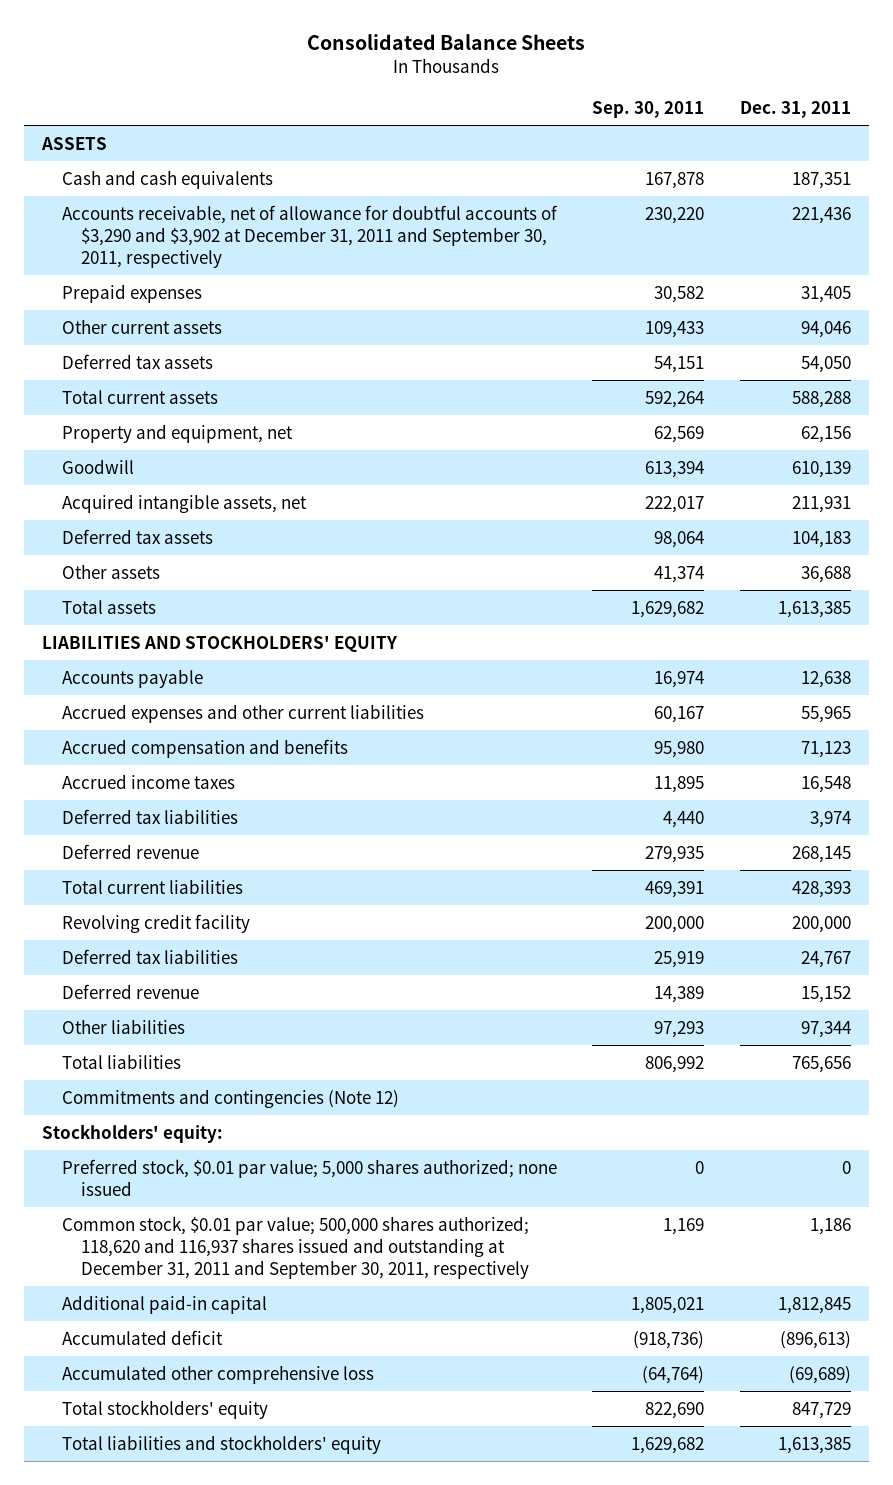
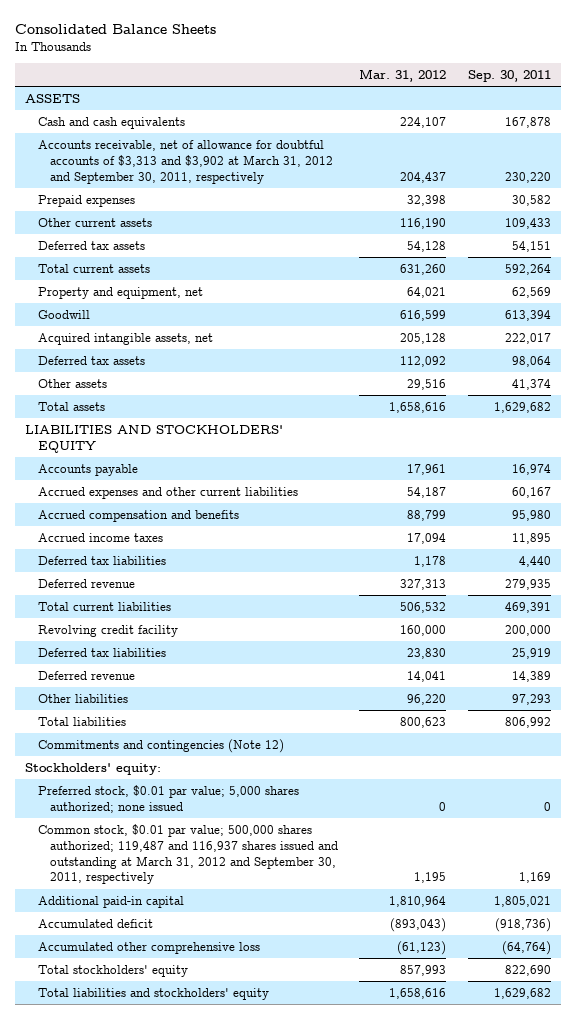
- | Sep. 30, 2011 | Dec. 31, 2011
+ | Mar. 31, 2012 | Sep. 30, 2011
- Accounts receivable, net of allowance for doubtful accounts of $3,290 and $3,902 at December 31, 2011 and September 30, 2011, respectively | 230,220 | 221,436
+ Accounts receivable, net of allowance for doubtful accounts of $3,313 and $3,902 at March 31, 2012 and September 30, 2011, respectively | 204,437 | 230,220
- Common stock, $0.01 par value; 500,000 shares authorized; 118,620 and 116,937 shares issued and outstanding at December 31, 2011 and September 30, 2011, respectively | 1,169 | 1,186
+ Common stock, $0.01 par value; 500,000 shares authorized; 119,487 and 116,937 shares issued and outstanding at March 31, 2012 and September 30, 2011, respectively | 1,195 | 1,169

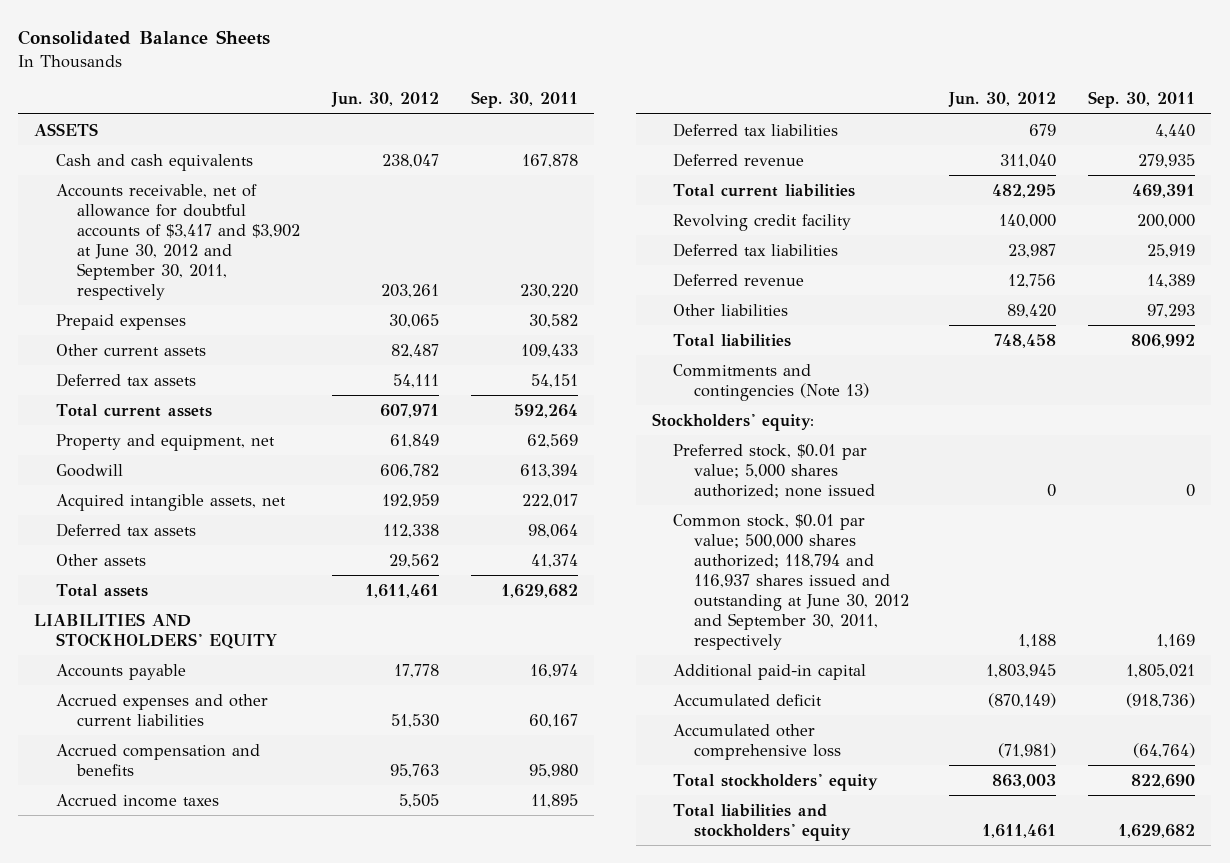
- | Mar. 31, 2012 | Sep. 30, 2011
+ | Jun. 30, 2012 | Sep. 30, 2011
- Accounts receivable, net of allowance for doubtful accounts of $3,313 and $3,902 at March 31, 2012 and September 30, 2011, respectively | 204,437 | 230,220
+ Accounts receivable, net of allowance for doubtful accounts of $3,417 and $3,902 at June 30, 2012 and September 30, 2011, respectively | 203,261 | 230,220
- Commitments and contingencies (Note 12)
+ Commitments and contingencies (Note 13)
- Common stock, $0.01 par value; 500,000 shares authorized; 119,487 and 116,937 shares issued and outstanding at March 31, 2012 and September 30, 2011, respectively | 1,195 | 1,169
+ Common stock, $0.01 par value; 500,000 shares authorized; 118,794 and 116,937 shares issued and outstanding at June 30, 2012 and September 30, 2011, respectively | 1,188 | 1,169

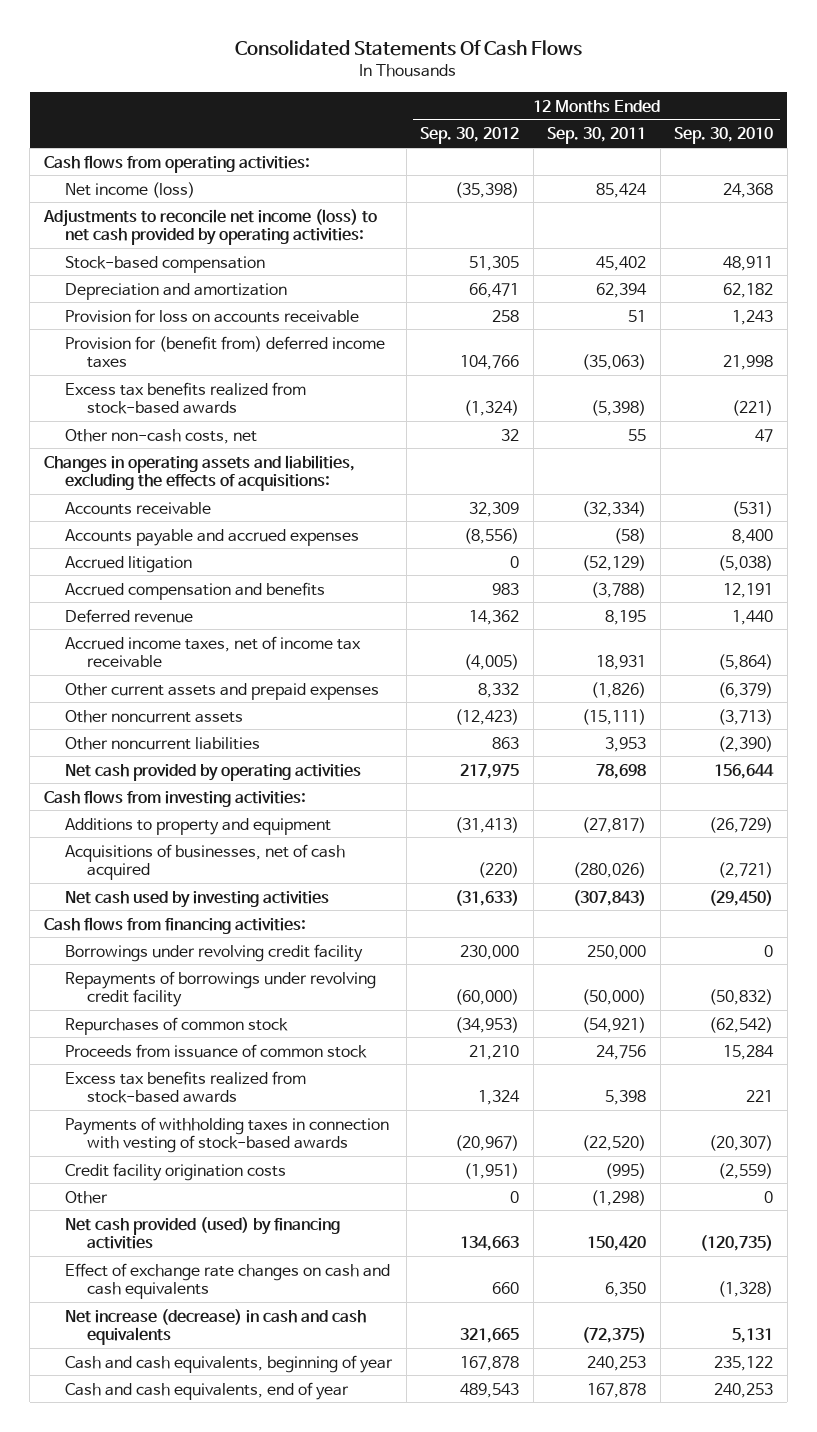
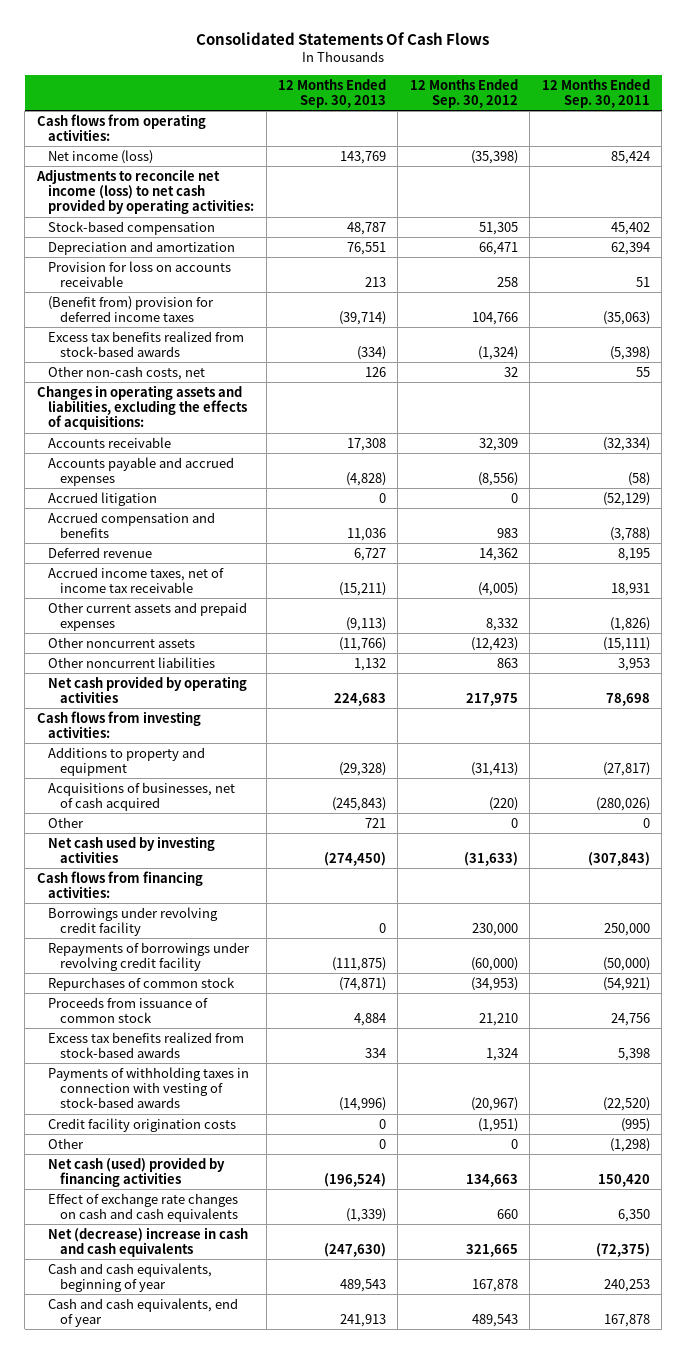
- | 12 Months Ended Sep. 30, 2012 | 12 Months Ended Sep. 30, 2011 | 12 Months Ended Sep. 30, 2010
+ | 12 Months Ended Sep. 30, 2013 | 12 Months Ended Sep. 30, 2012 | 12 Months Ended Sep. 30, 2011
- Provision for (benefit from) deferred income taxes | 104,766 | (35,063) | 21,998
+ (Benefit from) provision for deferred income taxes | (39,714) | 104,766 | (35,063)
+ Other | 721 | 0 | 0
- Net cash provided (used) by financing activities | 134,663 | 150,420 | (120,735)
+ Net cash (used) provided by financing activities | (196,524) | 134,663 | 150,420
- Net increase (decrease) in cash and cash equivalents | 321,665 | (72,375) | 5,131
+ Net (decrease) increase in cash and cash equivalents | (247,630) | 321,665 | (72,375)

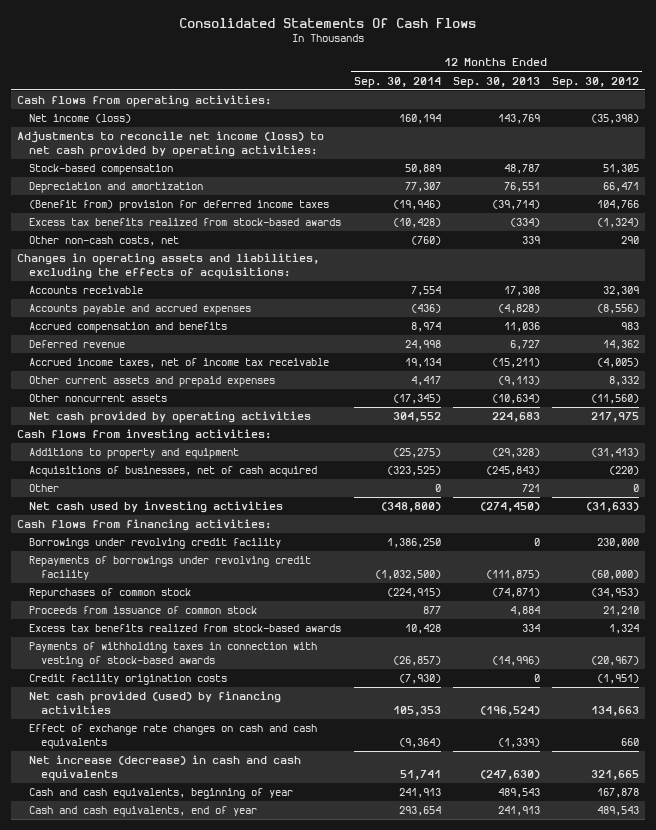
- | 12 Months Ended Sep. 30, 2013 | 12 Months Ended Sep. 30, 2012 | 12 Months Ended Sep. 30, 2011
+ | 12 Months Ended Sep. 30, 2014 | 12 Months Ended Sep. 30, 2013 | 12 Months Ended Sep. 30, 2012
- Provision for loss on accounts receivable | 213 | 258 | 51
- Other non-cash costs, net | 126 | 32 | 55
+ Other non-cash costs, net | (760) | 339 | 290
- Accrued litigation | 0 | 0 | (52,129)
- Other noncurrent assets | (11,766) | (12,423) | (15,111)
- Other noncurrent liabilities | 1,132 | 863 | 3,953
+ Other noncurrent assets | (17,345) | (10,634) | (11,560)
- Other | 0 | 0 | (1,298)
- Net cash (used) provided by financing activities | (196,524) | 134,663 | 150,420
+ Net cash provided (used) by financing activities | 105,353 | (196,524) | 134,663
- Net (decrease) increase in cash and cash equivalents | (247,630) | 321,665 | (72,375)
+ Net increase (decrease) in cash and cash equivalents | 51,741 | (247,630) | 321,665

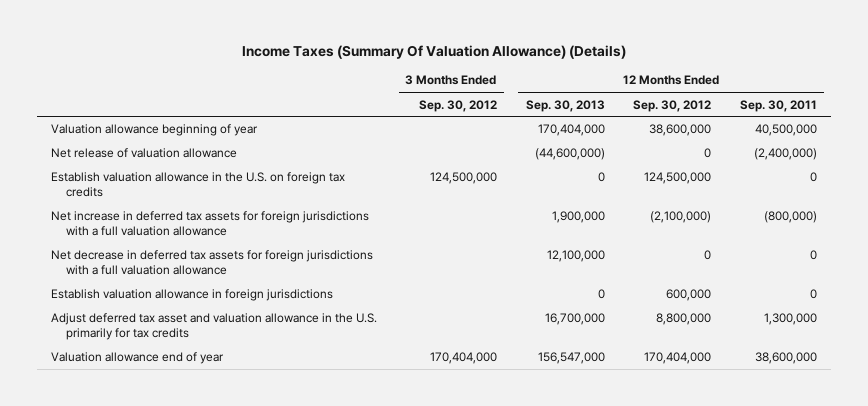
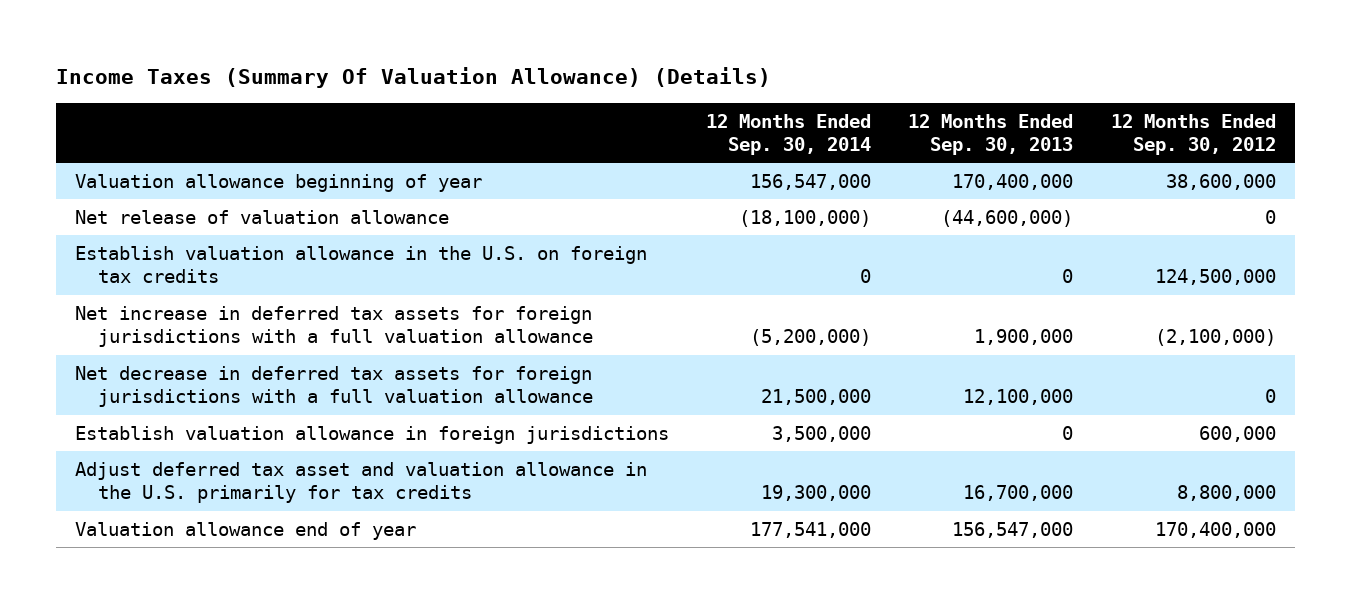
- | 3 Months Ended Sep. 30, 2012 | 12 Months Ended Sep. 30, 2013 | 12 Months Ended Sep. 30, 2012 | 12 Months Ended Sep. 30, 2011
+ | 12 Months Ended Sep. 30, 2014 | 12 Months Ended Sep. 30, 2013 | 12 Months Ended Sep. 30, 2012
- Valuation allowance beginning of year | | 170,404,000 | 38,600,000 | 40,500,000
+ Valuation allowance beginning of year | 156,547,000 | 170,400,000 | 38,600,000
- Valuation allowance end of year | 170,404,000 | 156,547,000 | 170,404,000 | 38,600,000
+ Valuation allowance end of year | 177,541,000 | 156,547,000 | 170,400,000

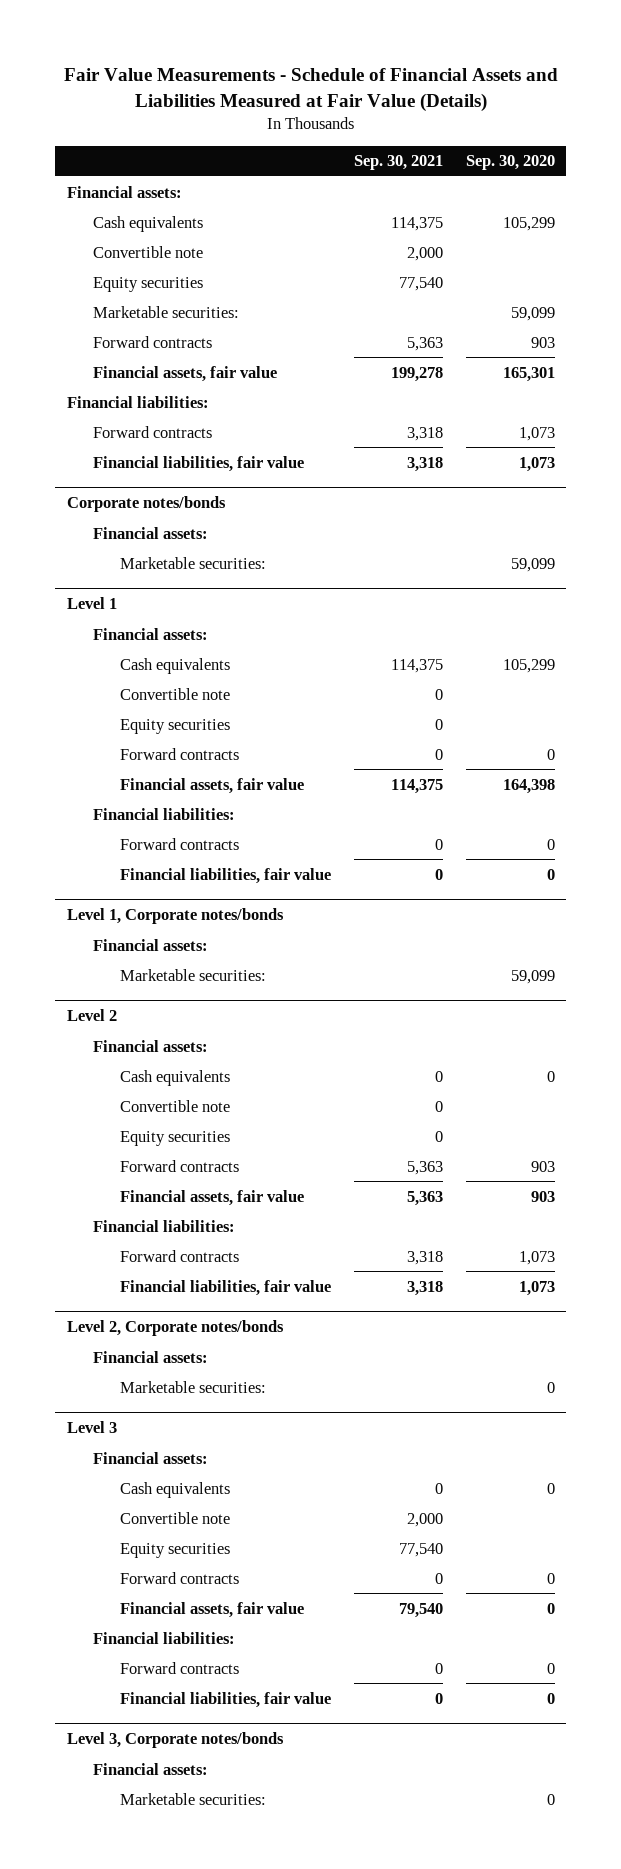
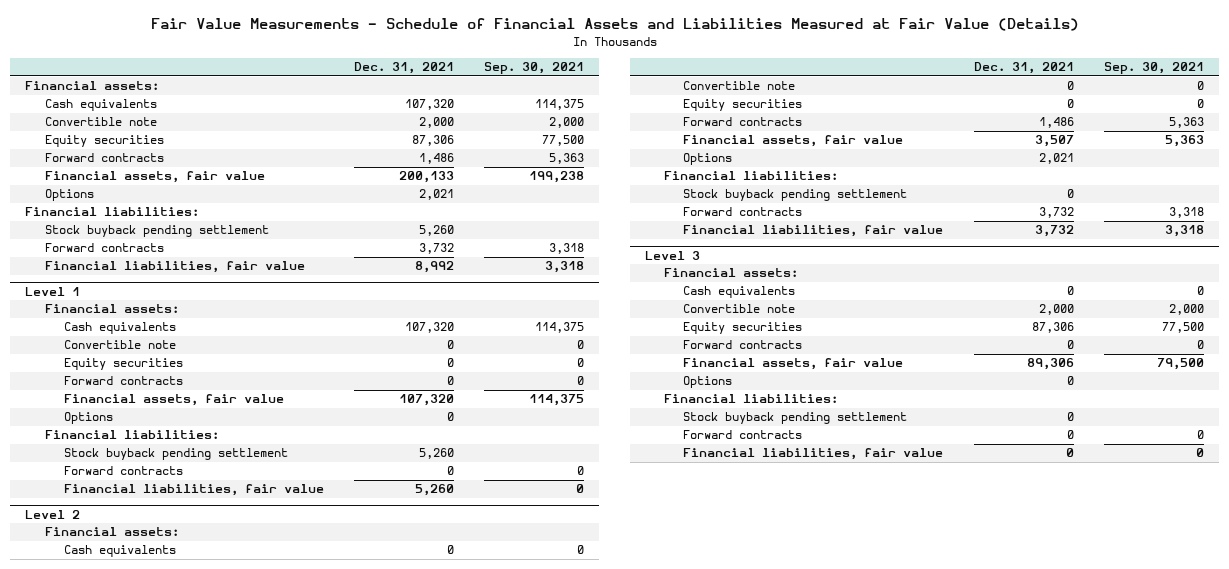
- | Sep. 30, 2021 | Sep. 30, 2020
+ | Dec. 31, 2021 | Sep. 30, 2021
- Equity securities | 77,540 |
- Marketable securities: | | 59,099
+ Equity securities | 87,306 | 77,500
- Financial assets, fair value | 199,278 | 165,301
+ Financial assets, fair value | 200,133 | 199,238
+ Options | 2,021 |
+ Stock buyback pending settlement | 5,260 |
- Corporate notes/bonds
- Financial assets:
- Marketable securities: | | 59,099
@ Level 1
+ Options | 0 |
+ Stock buyback pending settlement | 5,260 |
- Level 1, Corporate notes/bonds
- Financial assets:
- Marketable securities: | | 59,099
@ Level 2
+ Options | 2,021 |
+ Stock buyback pending settlement | 0 |
- Level 2, Corporate notes/bonds
- Financial assets:
- Marketable securities: | | 0
@ Level 3
- Equity securities | 77,540 |
+ Equity securities | 87,306 | 77,500
- Financial assets, fair value | 79,540 | 0
+ Financial assets, fair value | 89,306 | 79,500
+ Options | 0 |
+ Stock buyback pending settlement | 0 |
- Level 3, Corporate notes/bonds
- Financial assets:
- Marketable securities: | | 0

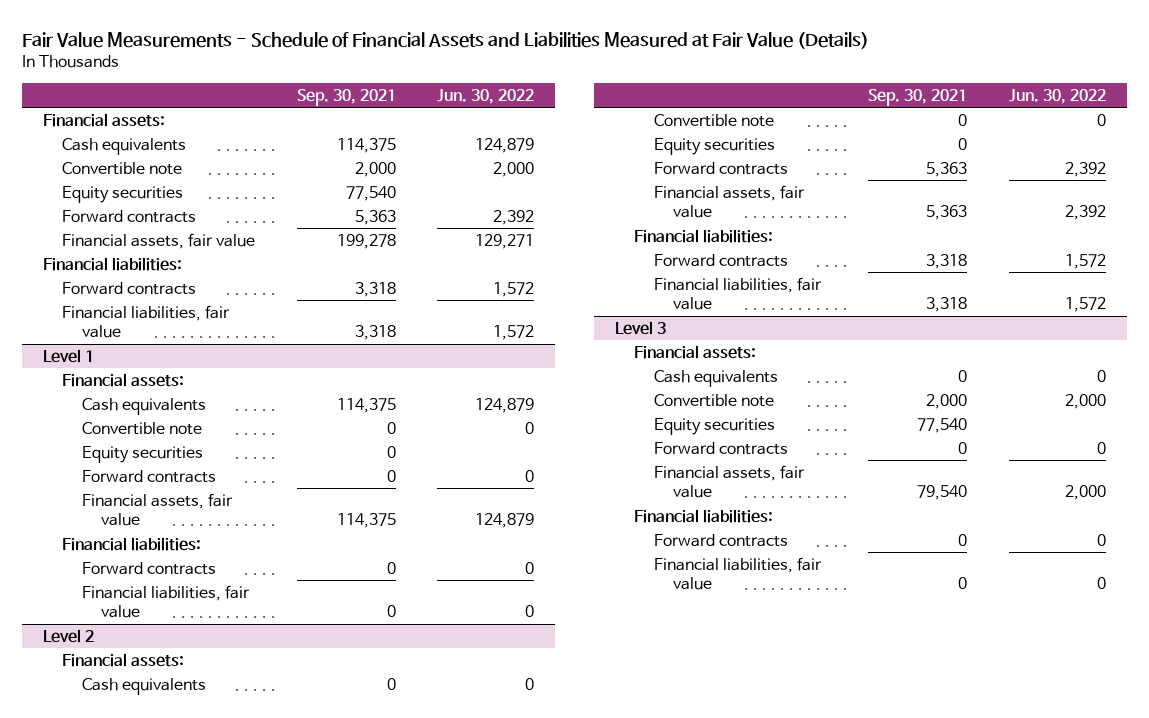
- | Dec. 31, 2021 | Sep. 30, 2021
+ | Sep. 30, 2021 | Jun. 30, 2022
- Equity securities | 87,306 | 77,500
+ Equity securities | 77,540 |
- Financial assets, fair value | 200,133 | 199,238
- Options | 2,021 |
+ Financial assets, fair value | 199,278 | 129,271
- Stock buyback pending settlement | 5,260 |
@ Level 1
- Options | 0 |
- Stock buyback pending settlement | 5,260 |
@ Level 2
- Options | 2,021 |
- Stock buyback pending settlement | 0 |
@ Level 3
- Equity securities | 87,306 | 77,500
+ Equity securities | 77,540 |
- Financial assets, fair value | 89,306 | 79,500
- Options | 0 |
+ Financial assets, fair value | 79,540 | 2,000
- Stock buyback pending settlement | 0 |

